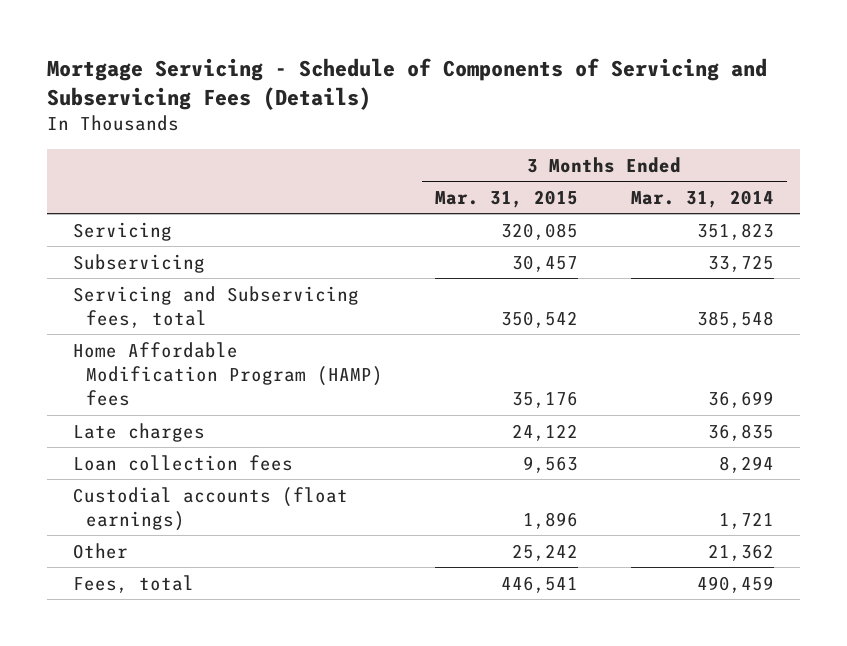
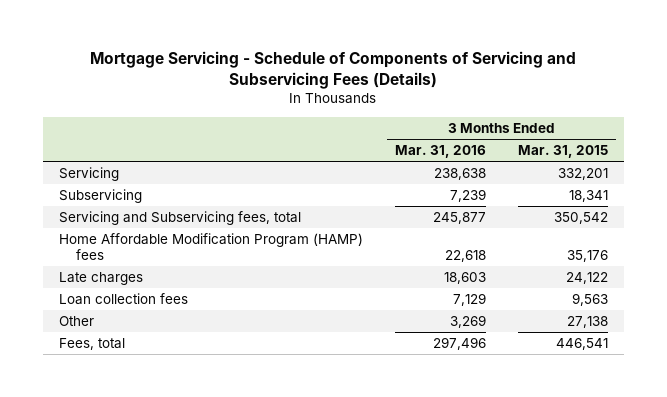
- | 3 Months Ended Mar. 31, 2015 | 3 Months Ended Mar. 31, 2014
+ | 3 Months Ended Mar. 31, 2016 | 3 Months Ended Mar. 31, 2015
- Servicing | 320,085 | 351,823
- Subservicing | 30,457 | 33,725
+ Servicing | 238,638 | 332,201
+ Subservicing | 7,239 | 18,341
- Custodial accounts (float earnings) | 1,896 | 1,721
- Other | 25,242 | 21,362
+ Other | 3,269 | 27,138

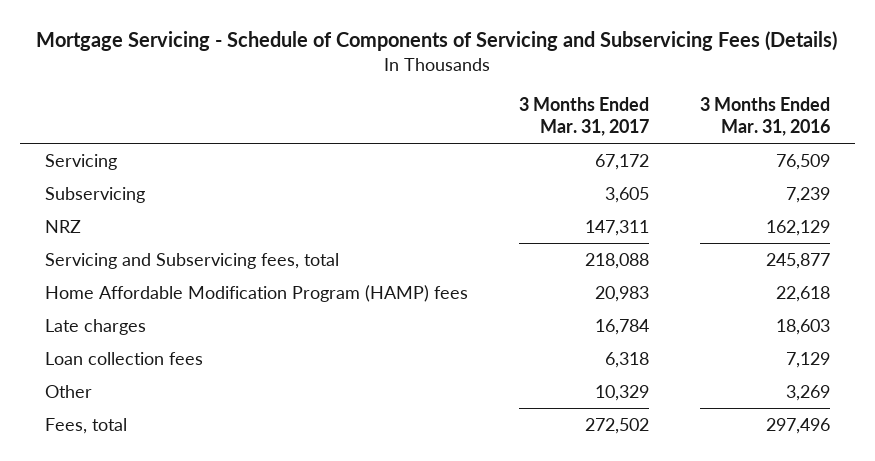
- | 3 Months Ended Mar. 31, 2016 | 3 Months Ended Mar. 31, 2015
+ | 3 Months Ended Mar. 31, 2017 | 3 Months Ended Mar. 31, 2016
- Servicing | 238,638 | 332,201
+ Servicing | 67,172 | 76,509
+ NRZ | 147,311 | 162,129

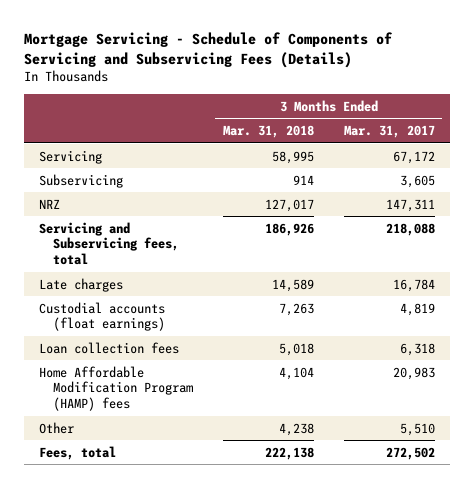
- | 3 Months Ended Mar. 31, 2017 | 3 Months Ended Mar. 31, 2016
+ | 3 Months Ended Mar. 31, 2018 | 3 Months Ended Mar. 31, 2017
+ Custodial accounts (float earnings) | 7,263 | 4,819
- Other | 10,329 | 3,269
moved down: Home Affordable Modification Program (HAMP) fees | 4,104 | 20,983
+ Other | 4,238 | 5,510

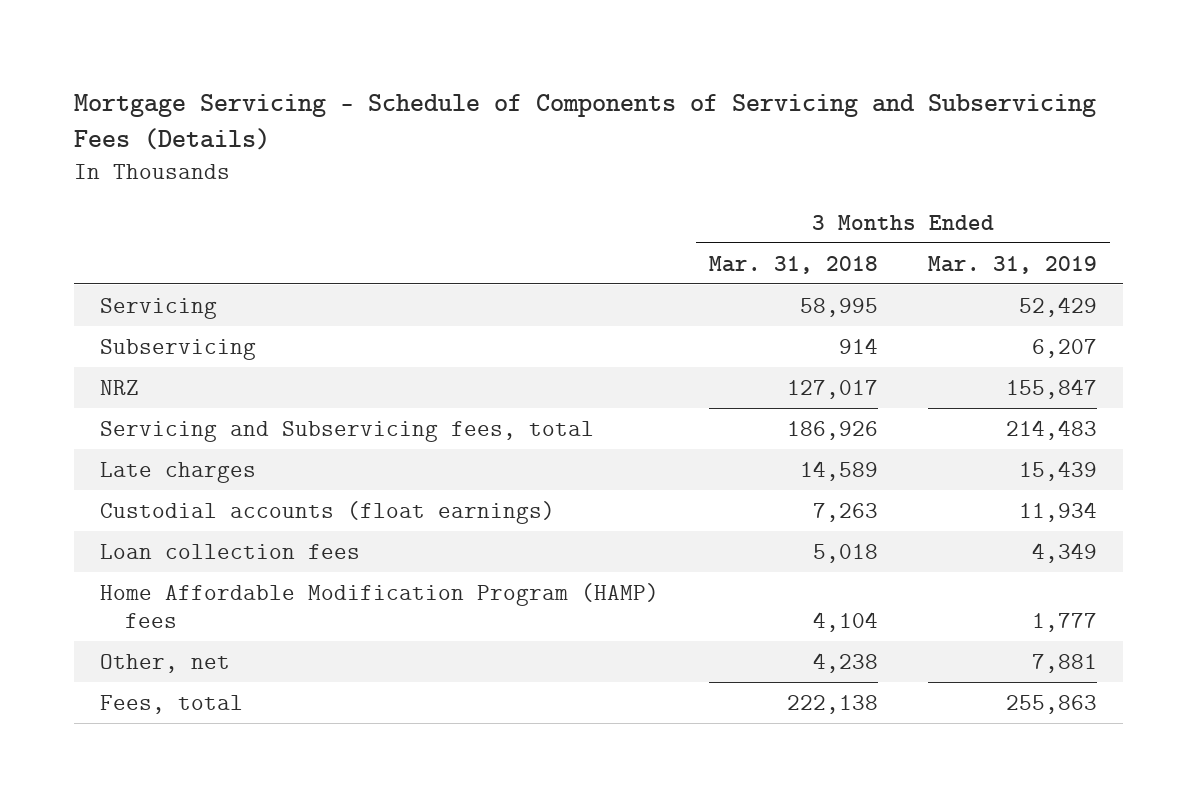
- | 3 Months Ended Mar. 31, 2018 | 3 Months Ended Mar. 31, 2017
+ | 3 Months Ended Mar. 31, 2018 | 3 Months Ended Mar. 31, 2019
- Other | 4,238 | 5,510
+ Other, net | 4,238 | 7,881

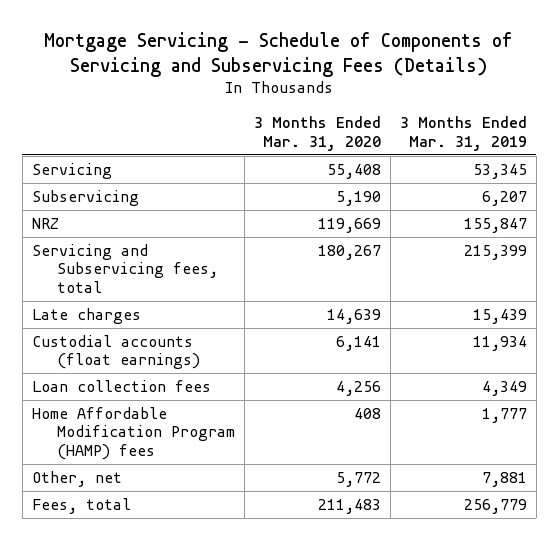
- | 3 Months Ended Mar. 31, 2018 | 3 Months Ended Mar. 31, 2019
+ | 3 Months Ended Mar. 31, 2020 | 3 Months Ended Mar. 31, 2019
- Servicing | 58,995 | 52,429
+ Servicing | 55,408 | 53,345
- Servicing and Subservicing fees, total | 186,926 | 214,483
+ Servicing and Subservicing fees, total | 180,267 | 215,399
- Fees, total | 222,138 | 255,863
+ Fees, total | 211,483 | 256,779

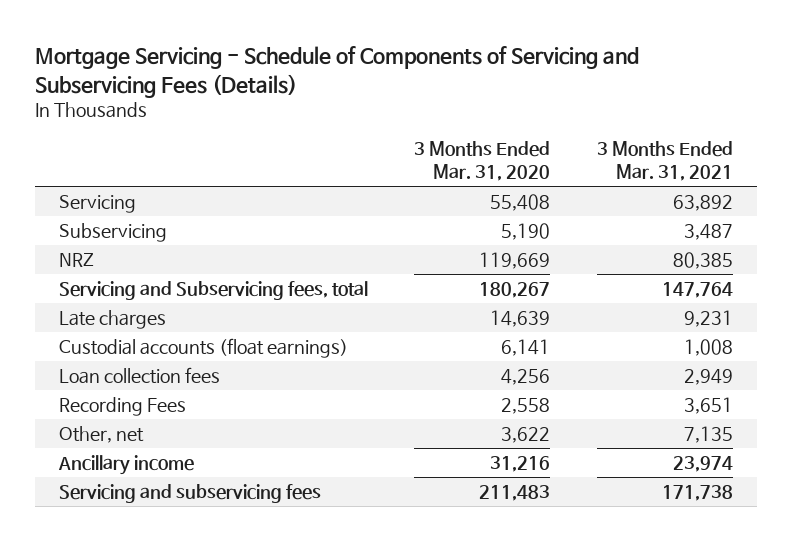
- | 3 Months Ended Mar. 31, 2020 | 3 Months Ended Mar. 31, 2019
+ | 3 Months Ended Mar. 31, 2020 | 3 Months Ended Mar. 31, 2021
- Home Affordable Modification Program (HAMP) fees | 408 | 1,777
- Other, net | 5,772 | 7,881
- Fees, total | 211,483 | 256,779
+ Recording Fees | 2,558 | 3,651
+ Other, net | 3,622 | 7,135
+ Ancillary income | 31,216 | 23,974
+ Servicing and subservicing fees | 211,483 | 171,738

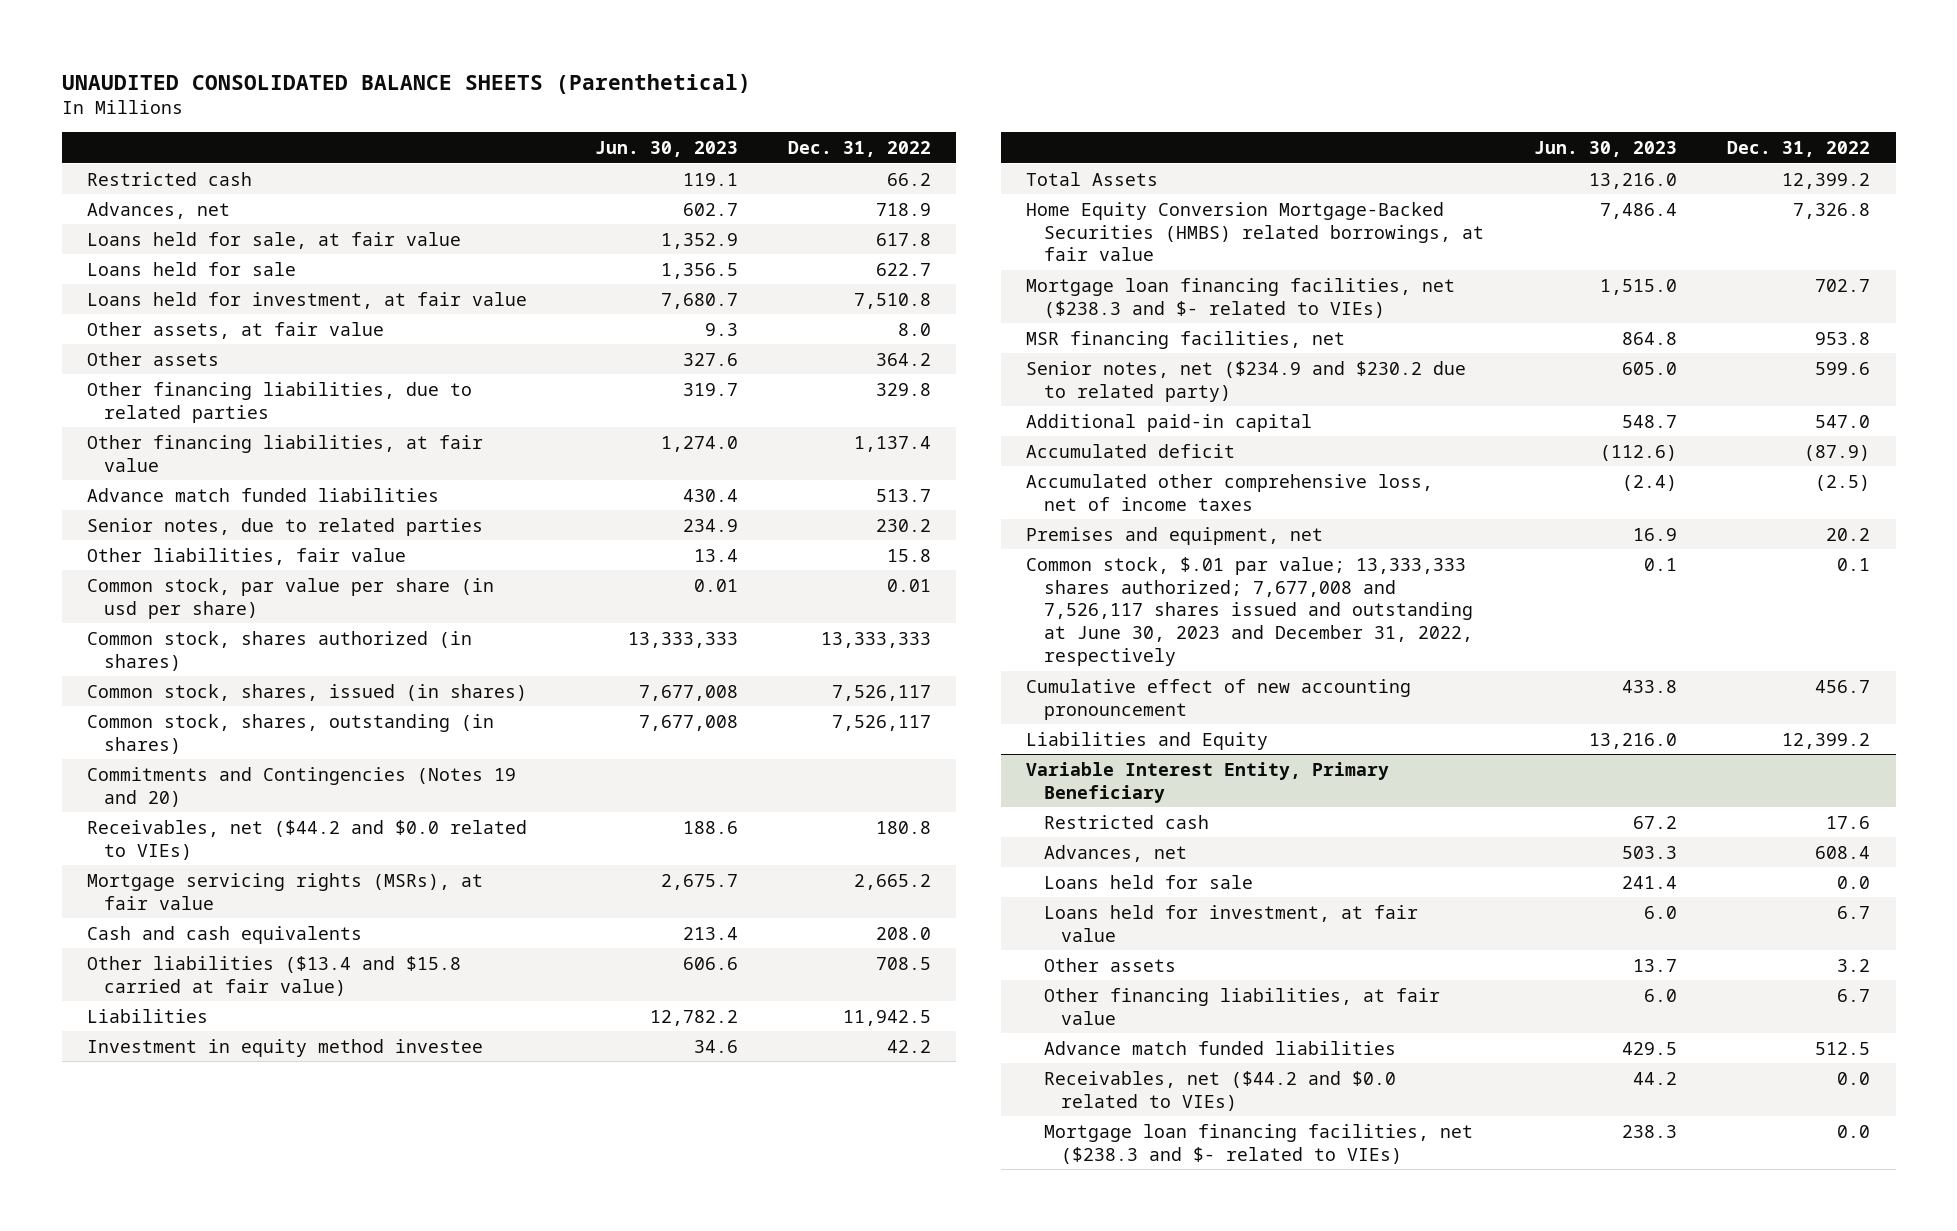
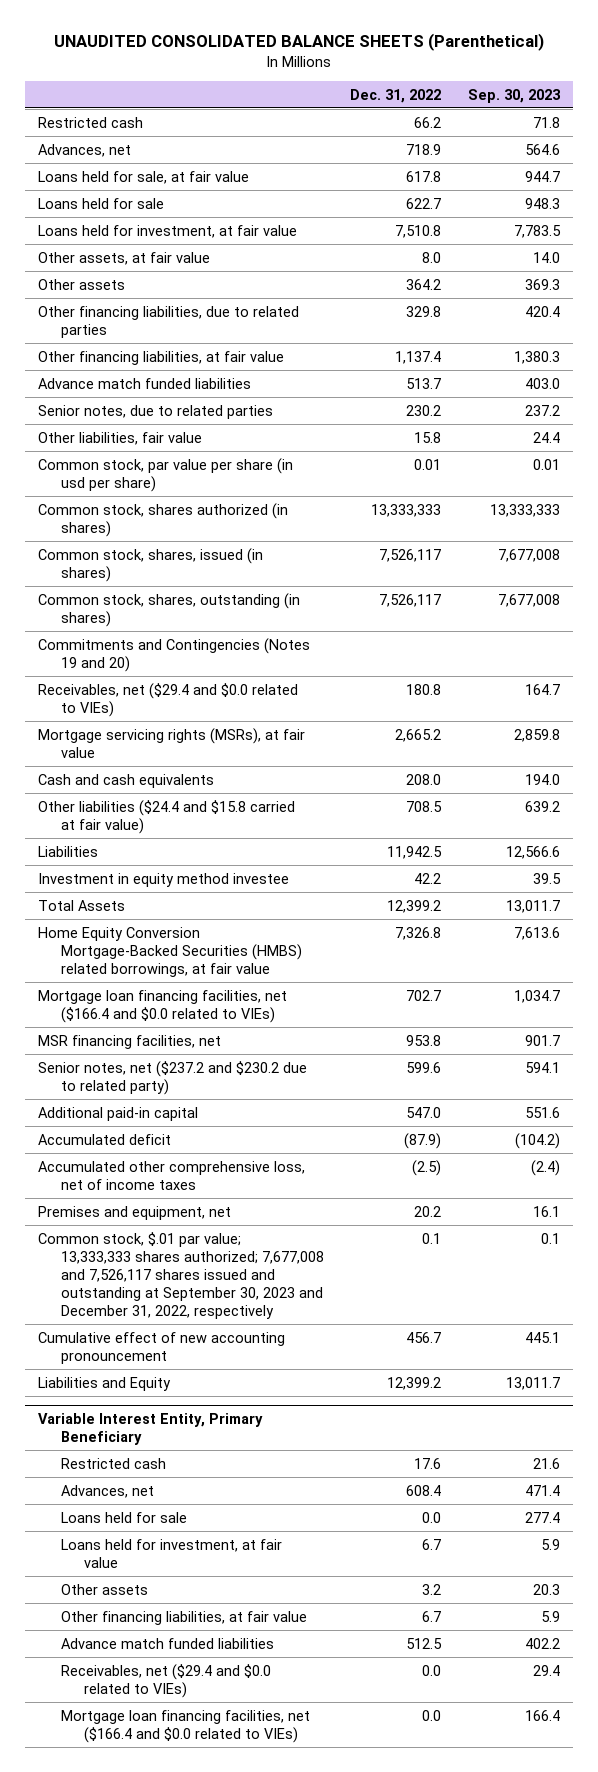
- | Jun. 30, 2023 | Dec. 31, 2022
+ | Dec. 31, 2022 | Sep. 30, 2023
- Receivables, net ($44.2 and $0.0 related to VIEs) | 188.6 | 180.8
+ Receivables, net ($29.4 and $0.0 related to VIEs) | 180.8 | 164.7
- Other liabilities ($13.4 and $15.8 carried at fair value) | 606.6 | 708.5
+ Other liabilities ($24.4 and $15.8 carried at fair value) | 708.5 | 639.2
- Mortgage loan financing facilities, net ($238.3 and $- related to VIEs) | 1,515.0 | 702.7
+ Mortgage loan financing facilities, net ($166.4 and $0.0 related to VIEs) | 702.7 | 1,034.7
- Senior notes, net ($234.9 and $230.2 due to related party) | 605.0 | 599.6
+ Senior notes, net ($237.2 and $230.2 due to related party) | 599.6 | 594.1
- Common stock, $.01 par value; 13,333,333 shares authorized; 7,677,008 and 7,526,117 shares issued and outstanding at June 30, 2023 and December 31, 2022, respectively | 0.1 | 0.1
+ Common stock, $.01 par value; 13,333,333 shares authorized; 7,677,008 and 7,526,117 shares issued and outstanding at September 30, 2023 and December 31, 2022, respectively | 0.1 | 0.1
@ Variable Interest Entity, Primary Beneficiary
- Receivables, net ($44.2 and $0.0 related to VIEs) | 44.2 | 0.0
- Mortgage loan financing facilities, net ($238.3 and $- related to VIEs) | 238.3 | 0.0
+ Receivables, net ($29.4 and $0.0 related to VIEs) | 0.0 | 29.4
+ Mortgage loan financing facilities, net ($166.4 and $0.0 related to VIEs) | 0.0 | 166.4

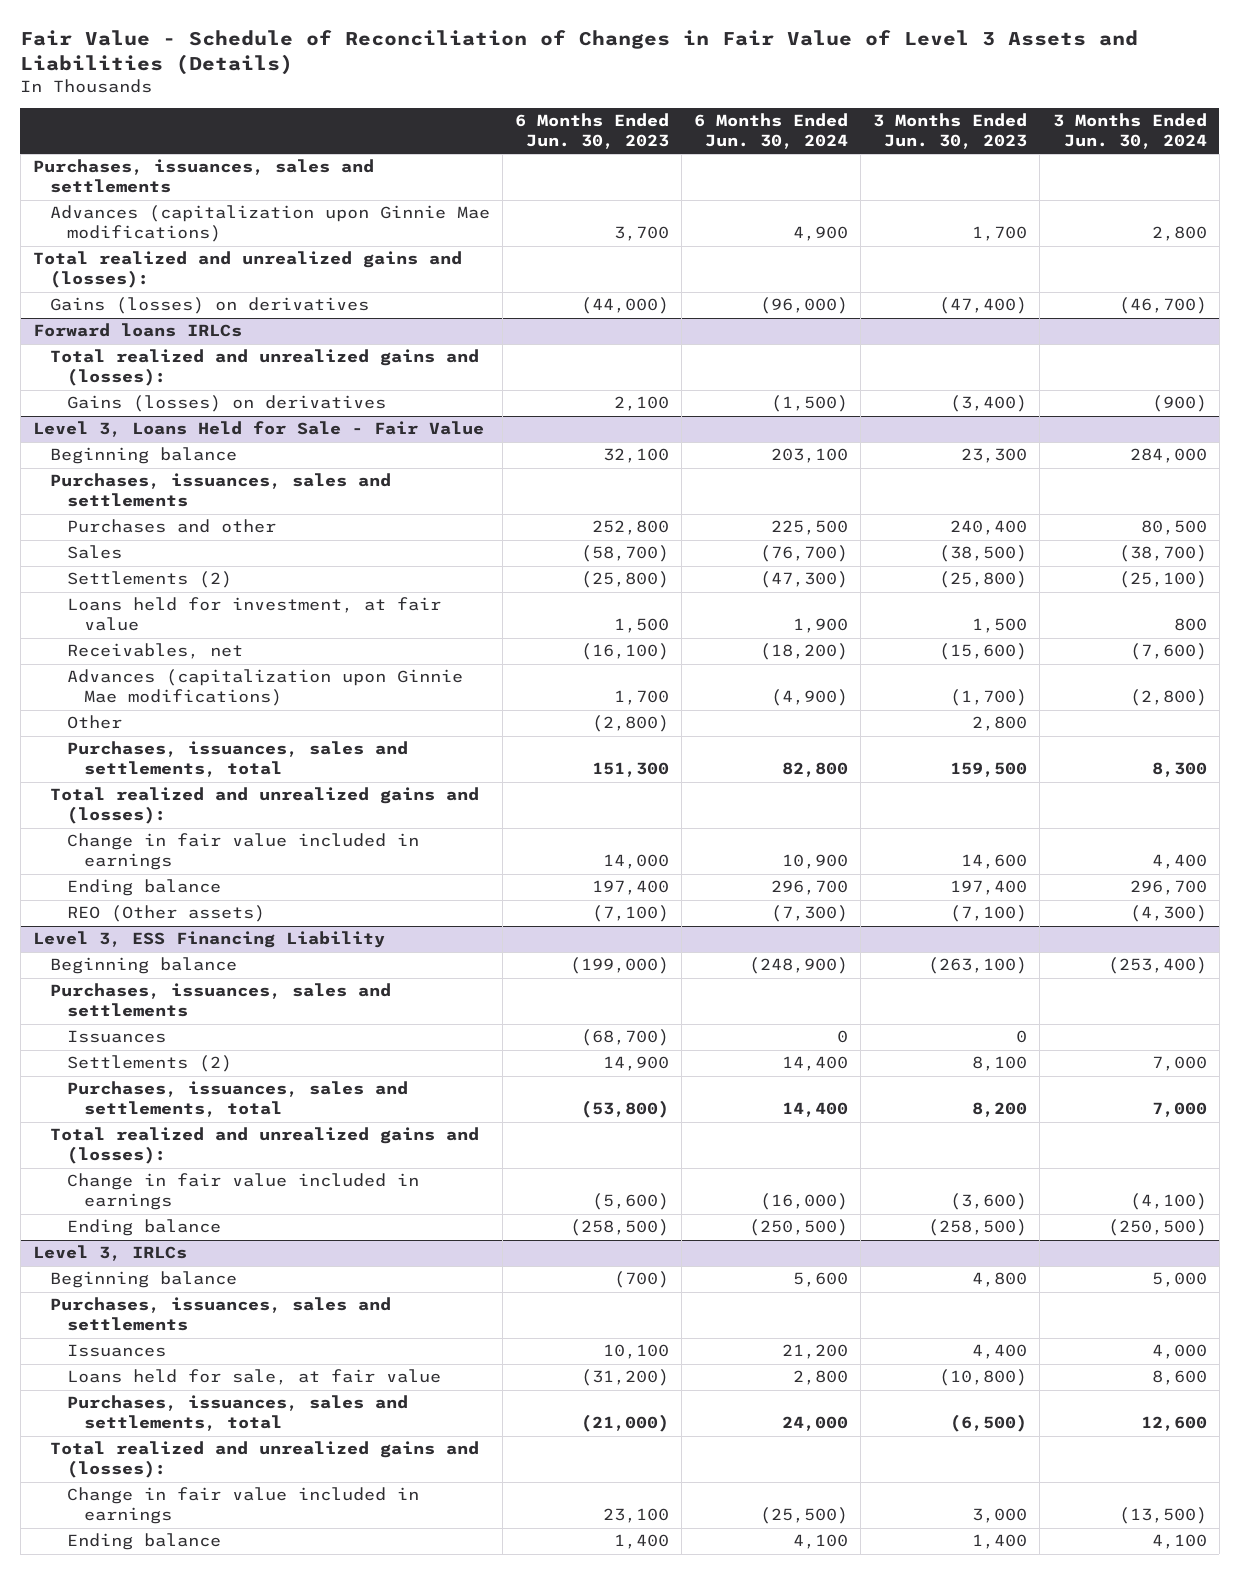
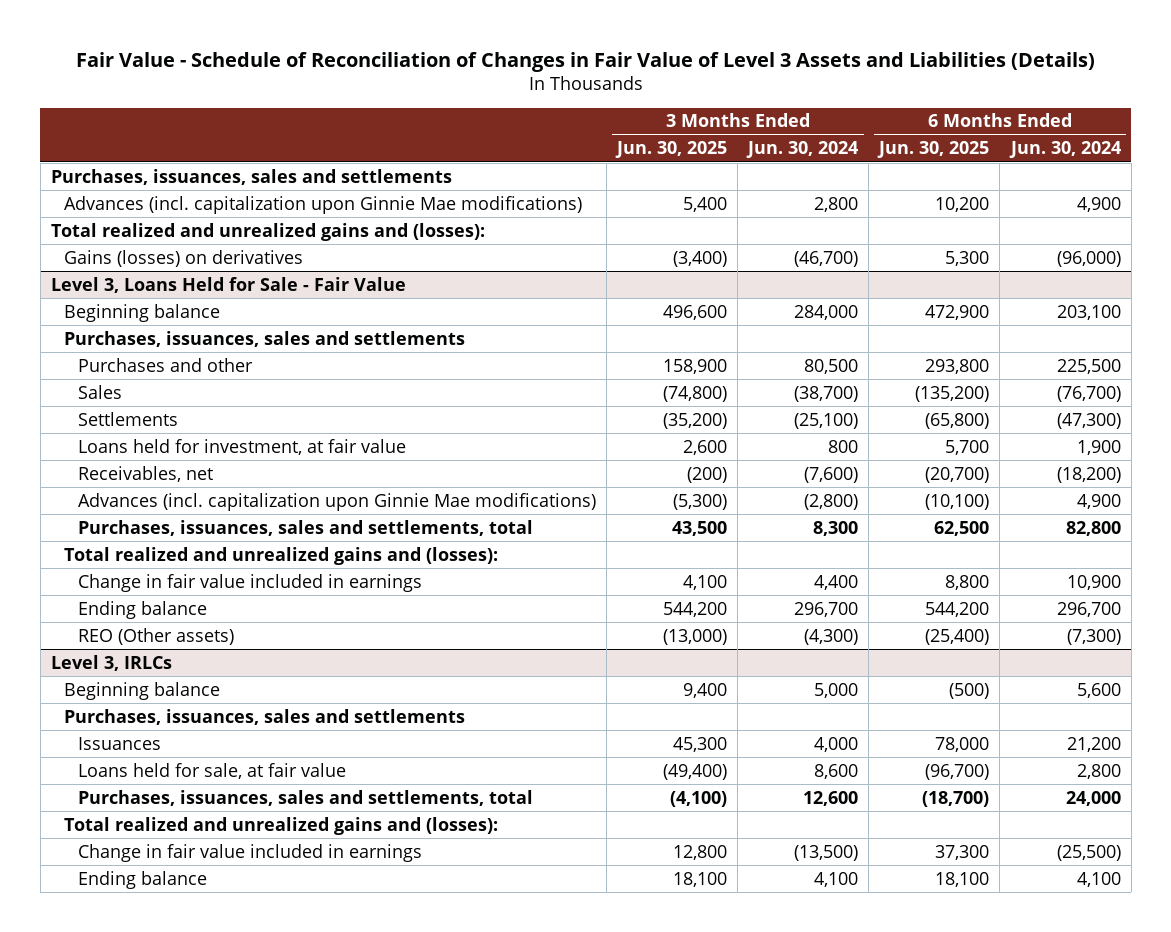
- | 6 Months Ended Jun. 30, 2023 | 6 Months Ended Jun. 30, 2024 | 3 Months Ended Jun. 30, 2023 | 3 Months Ended Jun. 30, 2024
+ | 3 Months Ended Jun. 30, 2025 | 3 Months Ended Jun. 30, 2024 | 6 Months Ended Jun. 30, 2025 | 6 Months Ended Jun. 30, 2024
- Advances (capitalization upon Ginnie Mae modifications) | 3,700 | 4,900 | 1,700 | 2,800
+ Advances (incl. capitalization upon Ginnie Mae modifications) | 5,400 | 2,800 | 10,200 | 4,900
- Forward loans IRLCs
- Total realized and unrealized gains and (losses):
- Gains (losses) on derivatives | 2,100 | (1,500) | (3,400) | (900)
@ Level 3, Loans Held for Sale - Fair Value
- Settlements (2) | (25,800) | (47,300) | (25,800) | (25,100)
+ Settlements | (35,200) | (25,100) | (65,800) | (47,300)
- Advances (capitalization upon Ginnie Mae modifications) | 1,700 | (4,900) | (1,700) | (2,800)
- Other | (2,800) | | 2,800 |
+ Advances (incl. capitalization upon Ginnie Mae modifications) | (5,300) | (2,800) | (10,100) | 4,900
- Level 3, ESS Financing Liability
- Beginning balance | (199,000) | (248,900) | (263,100) | (253,400)
- Purchases, issuances, sales and settlements
- Issuances | (68,700) | 0 | 0 |
- Settlements (2) | 14,900 | 14,400 | 8,100 | 7,000
- Purchases, issuances, sales and settlements, total | (53,800) | 14,400 | 8,200 | 7,000
- Total realized and unrealized gains and (losses):
- Change in fair value included in earnings | (5,600) | (16,000) | (3,600) | (4,100)
- Ending balance | (258,500) | (250,500) | (258,500) | (250,500)

